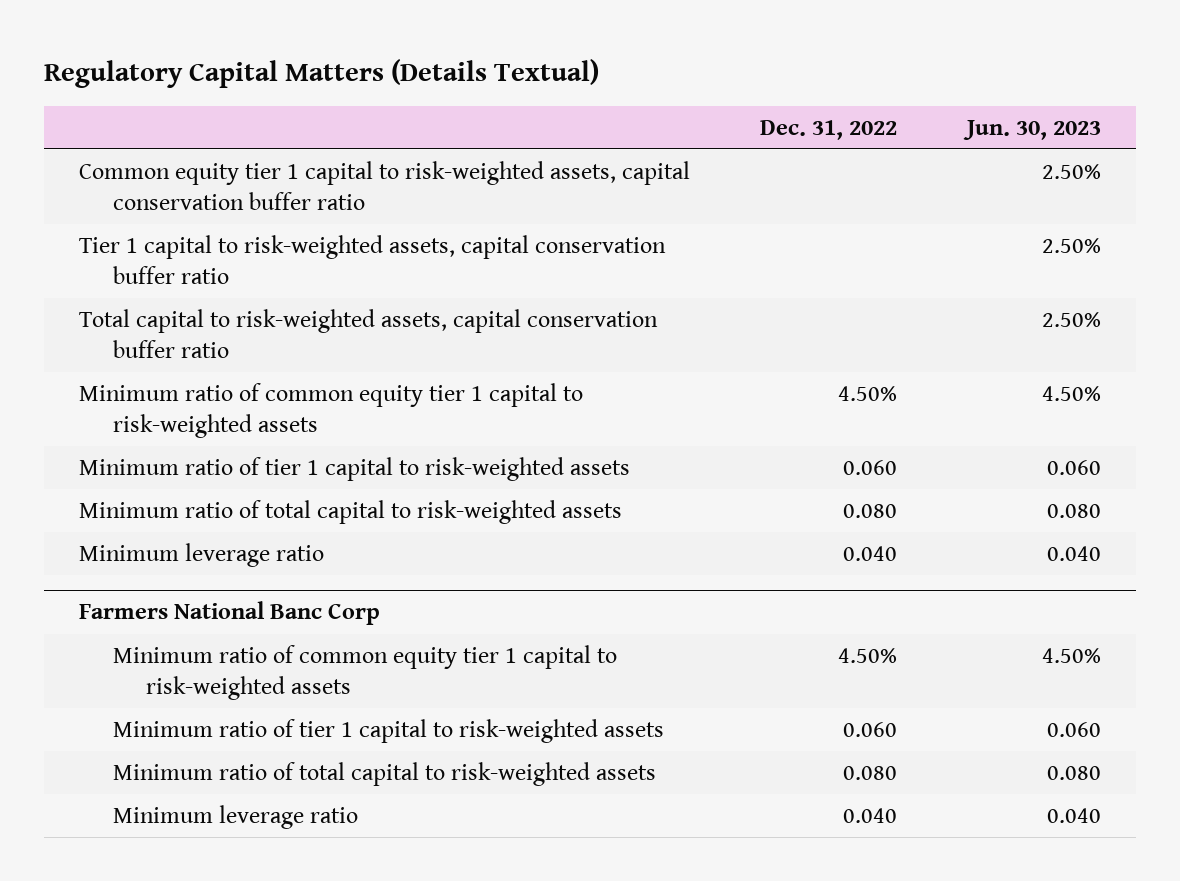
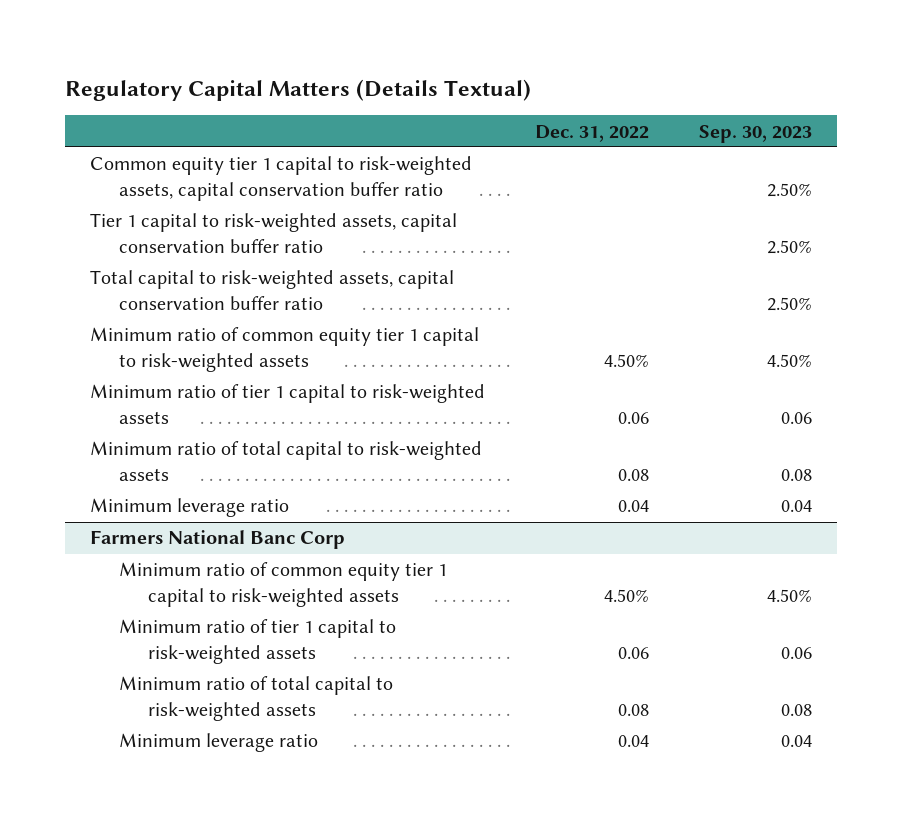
- | Dec. 31, 2022 | Jun. 30, 2023
+ | Dec. 31, 2022 | Sep. 30, 2023
- Minimum ratio of tier 1 capital to risk-weighted assets | 0.060 | 0.060
- Minimum ratio of total capital to risk-weighted assets | 0.080 | 0.080
- Minimum leverage ratio | 0.040 | 0.040
+ Minimum ratio of tier 1 capital to risk-weighted assets | 0.06 | 0.06
+ Minimum ratio of total capital to risk-weighted assets | 0.08 | 0.08
+ Minimum leverage ratio | 0.04 | 0.04
@ Farmers National Banc Corp
- Minimum ratio of tier 1 capital to risk-weighted assets | 0.060 | 0.060
- Minimum ratio of total capital to risk-weighted assets | 0.080 | 0.080
- Minimum leverage ratio | 0.040 | 0.040
+ Minimum ratio of tier 1 capital to risk-weighted assets | 0.06 | 0.06
+ Minimum ratio of total capital to risk-weighted assets | 0.08 | 0.08
+ Minimum leverage ratio | 0.04 | 0.04

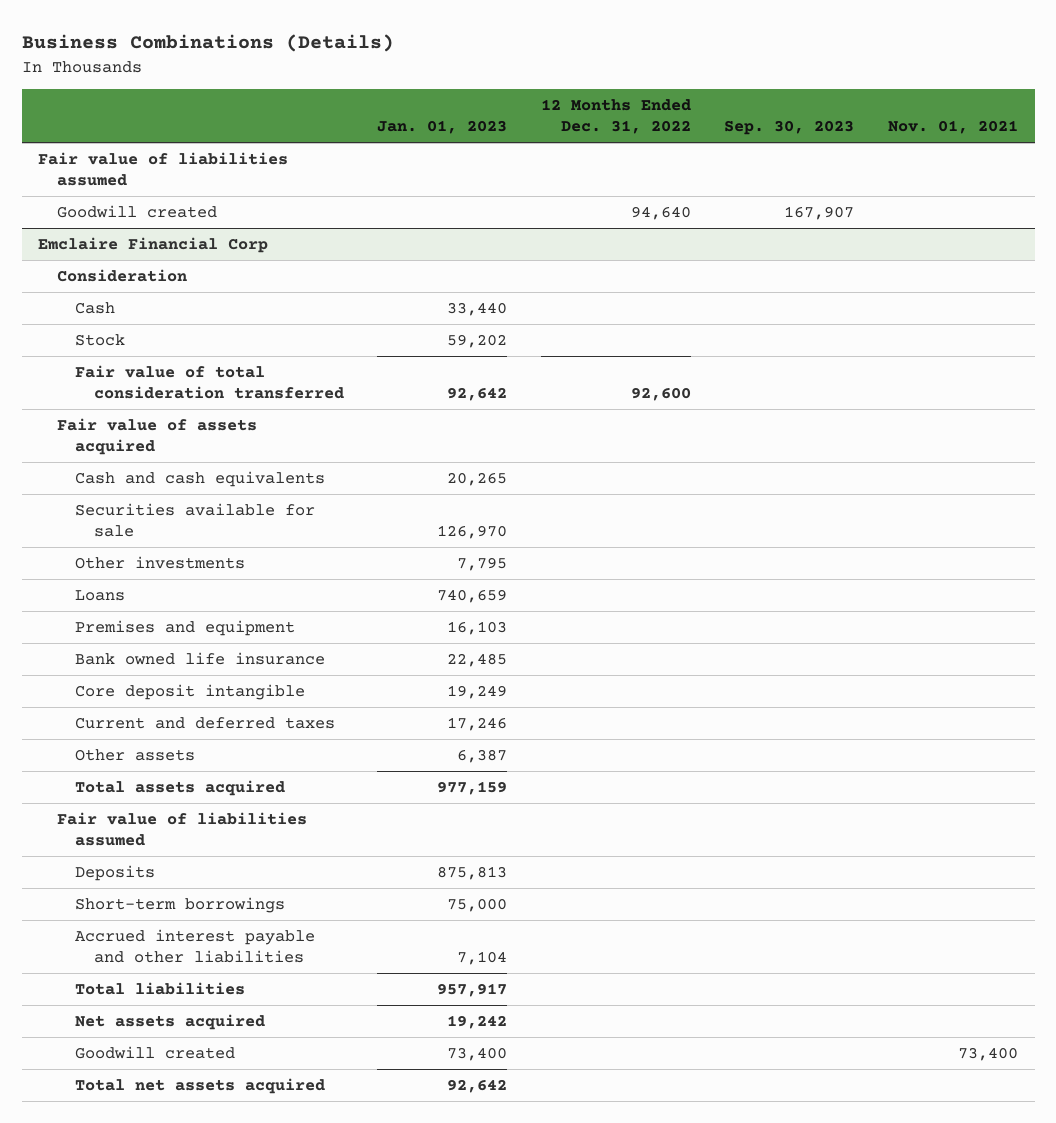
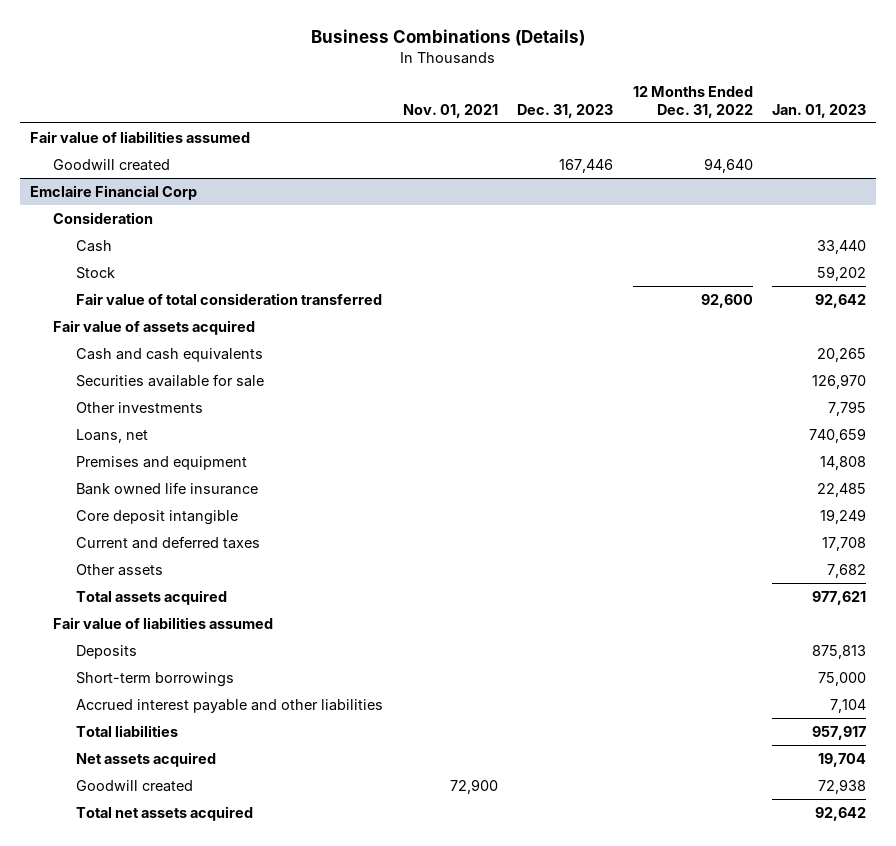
- | Jan. 01, 2023 | 12 Months Ended Dec. 31, 2022 | Sep. 30, 2023 | Nov. 01, 2021
+ | Nov. 01, 2021 | Dec. 31, 2023 | 12 Months Ended Dec. 31, 2022 | Jan. 01, 2023
@ Emclaire Financial Corp
- Loans | 740,659 | | |
- Premises and equipment | 16,103 | | |
+ Loans, net | | | | 740,659
+ Premises and equipment | | | | 14,808
- Current and deferred taxes | 17,246 | | |
- Other assets | 6,387 | | |
- Total assets acquired | 977,159 | | |
+ Current and deferred taxes | | | | 17,708
+ Other assets | | | | 7,682
+ Total assets acquired | | | | 977,621
- Net assets acquired | 19,242 | | |
- Goodwill created | 73,400 | | | 73,400
+ Net assets acquired | | | | 19,704
+ Goodwill created | 72,900 | | | 72,938

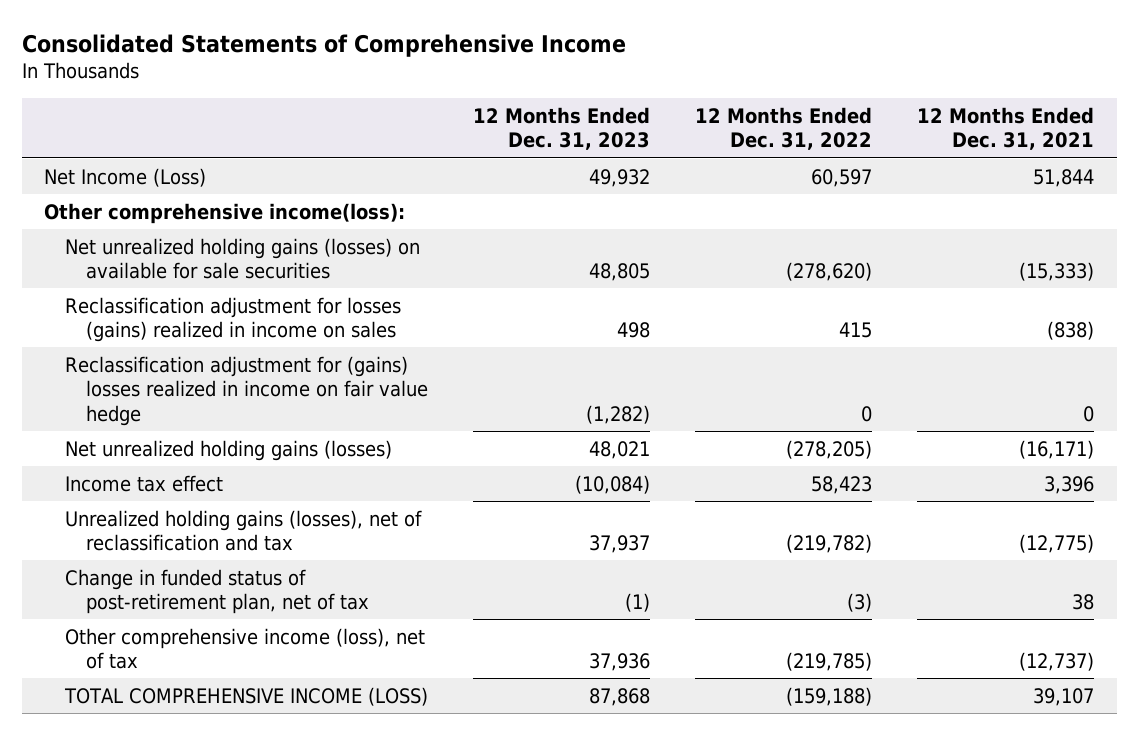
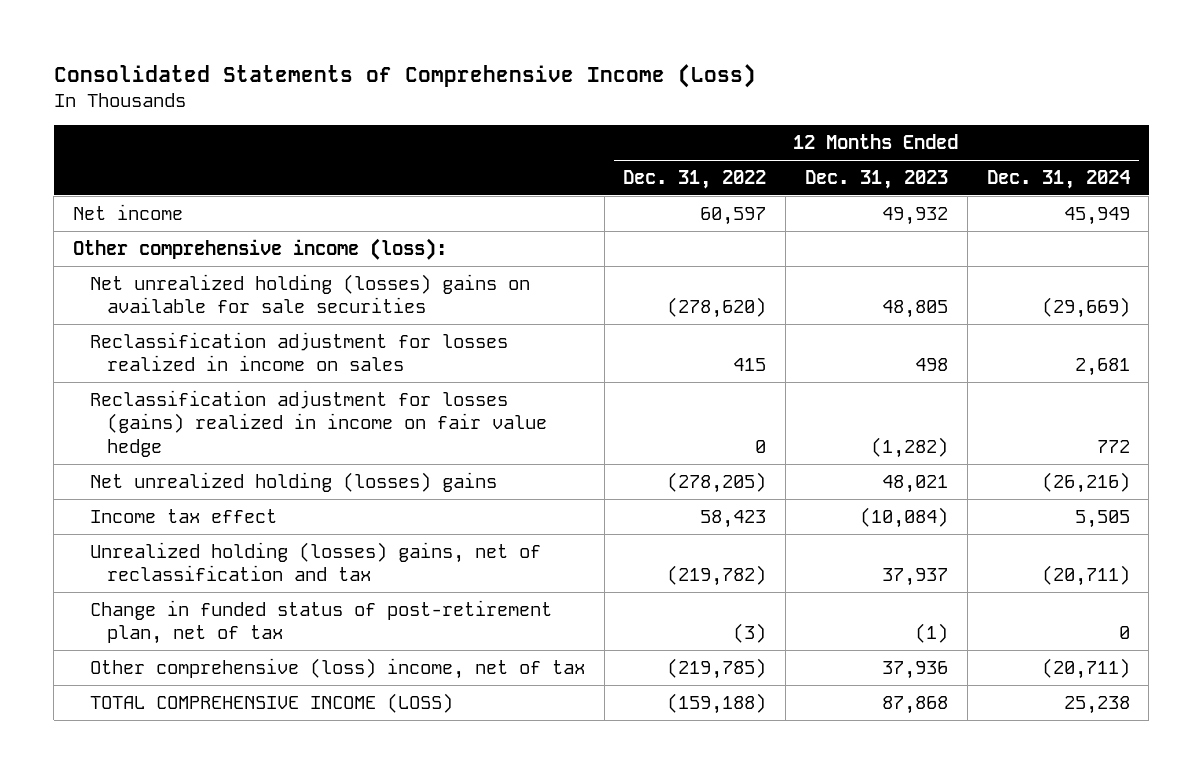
- Consolidated Statements of Comprehensive Income
+ Consolidated Statements of Comprehensive Income (Loss)
- | 12 Months Ended Dec. 31, 2023 | 12 Months Ended Dec. 31, 2022 | 12 Months Ended Dec. 31, 2021
+ | 12 Months Ended Dec. 31, 2022 | 12 Months Ended Dec. 31, 2023 | 12 Months Ended Dec. 31, 2024
- Net Income (Loss) | 49,932 | 60,597 | 51,844
- Other comprehensive income(loss):
- Net unrealized holding gains (losses) on available for sale securities | 48,805 | (278,620) | (15,333)
- Reclassification adjustment for losses (gains) realized in income on sales | 498 | 415 | (838)
- Reclassification adjustment for (gains) losses realized in income on fair value hedge | (1,282) | 0 | 0
- Net unrealized holding gains (losses) | 48,021 | (278,205) | (16,171)
+ Net income | 60,597 | 49,932 | 45,949
+ Other comprehensive income (loss):
+ Net unrealized holding (losses) gains on available for sale securities | (278,620) | 48,805 | (29,669)
+ Reclassification adjustment for losses realized in income on sales | 415 | 498 | 2,681
+ Reclassification adjustment for losses (gains) realized in income on fair value hedge | 0 | (1,282) | 772
+ Net unrealized holding (losses) gains | (278,205) | 48,021 | (26,216)
- Unrealized holding gains (losses), net of reclassification and tax | 37,937 | (219,782) | (12,775)
+ Unrealized holding (losses) gains, net of reclassification and tax | (219,782) | 37,937 | (20,711)
- Other comprehensive income (loss), net of tax | 37,936 | (219,785) | (12,737)
+ Other comprehensive (loss) income, net of tax | (219,785) | 37,936 | (20,711)

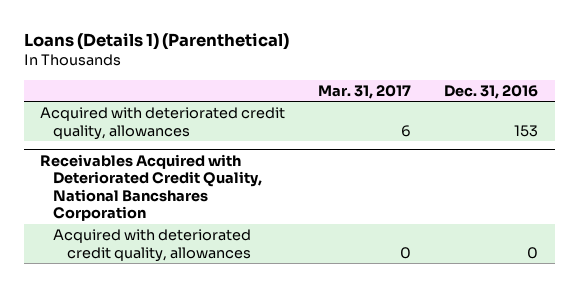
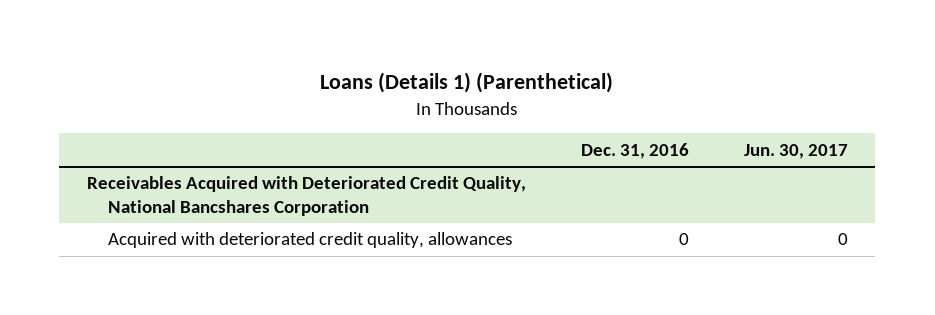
- | Mar. 31, 2017 | Dec. 31, 2016
+ | Dec. 31, 2016 | Jun. 30, 2017
- Acquired with deteriorated credit quality, allowances | 6 | 153

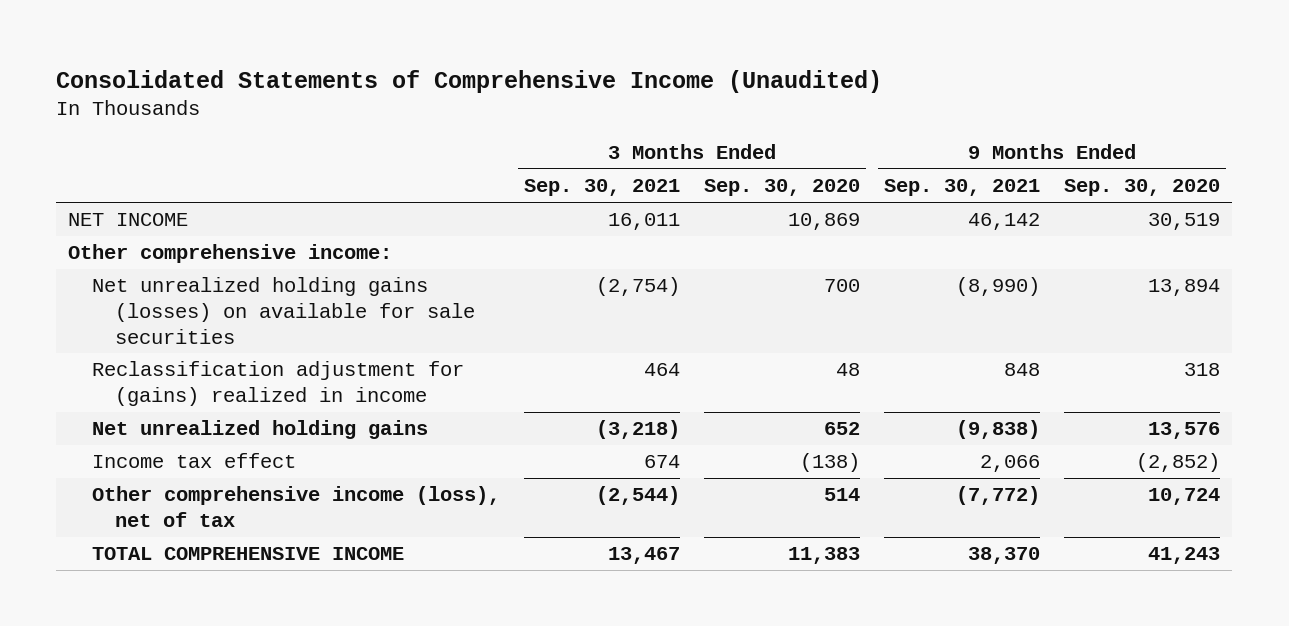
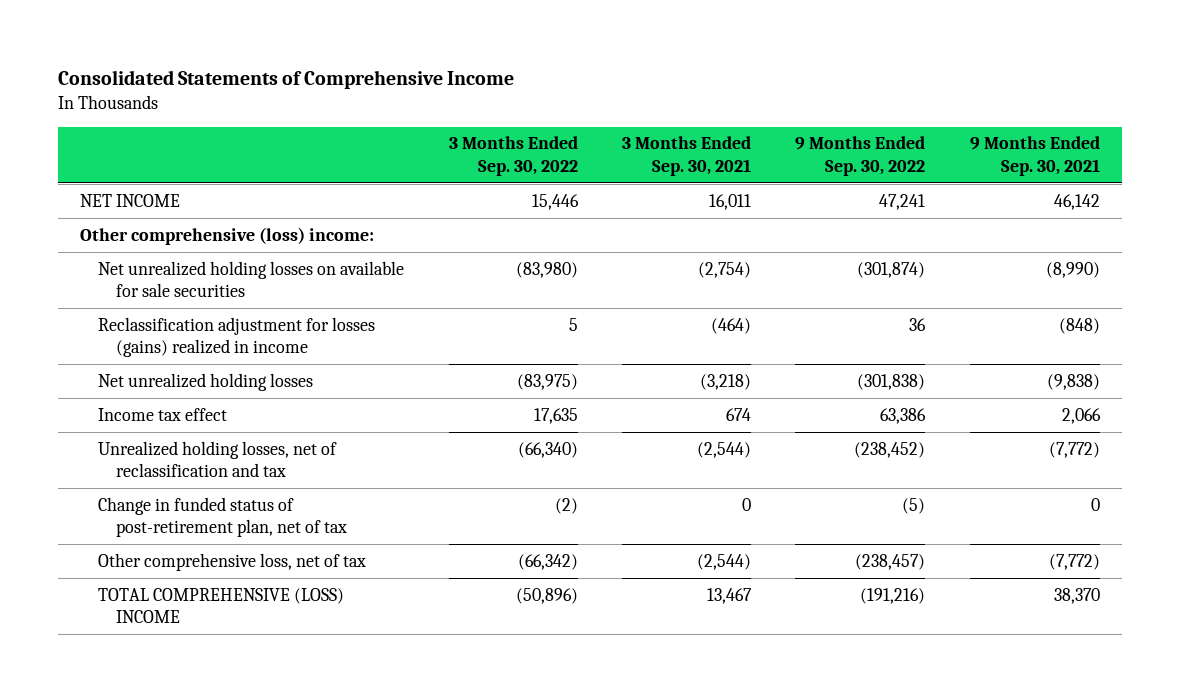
- Consolidated Statements of Comprehensive Income (Unaudited)
+ Consolidated Statements of Comprehensive Income
- | 3 Months Ended Sep. 30, 2021 | 3 Months Ended Sep. 30, 2020 | 9 Months Ended Sep. 30, 2021 | 9 Months Ended Sep. 30, 2020
+ | 3 Months Ended Sep. 30, 2022 | 3 Months Ended Sep. 30, 2021 | 9 Months Ended Sep. 30, 2022 | 9 Months Ended Sep. 30, 2021
- Other comprehensive income:
- Net unrealized holding gains (losses) on available for sale securities | (2,754) | 700 | (8,990) | 13,894
- Reclassification adjustment for (gains) realized in income | 464 | 48 | 848 | 318
- Net unrealized holding gains | (3,218) | 652 | (9,838) | 13,576
+ Other comprehensive (loss) income:
+ Net unrealized holding losses on available for sale securities | (83,980) | (2,754) | (301,874) | (8,990)
+ Reclassification adjustment for losses (gains) realized in income | 5 | (464) | 36 | (848)
+ Net unrealized holding losses | (83,975) | (3,218) | (301,838) | (9,838)
- Other comprehensive income (loss), net of tax | (2,544) | 514 | (7,772) | 10,724
- TOTAL COMPREHENSIVE INCOME | 13,467 | 11,383 | 38,370 | 41,243
+ Unrealized holding losses, net of reclassification and tax | (66,340) | (2,544) | (238,452) | (7,772)
+ Change in funded status of post-retirement plan, net of tax | (2) | 0 | (5) | 0
+ Other comprehensive loss, net of tax | (66,342) | (2,544) | (238,457) | (7,772)
+ TOTAL COMPREHENSIVE (LOSS) INCOME | (50,896) | 13,467 | (191,216) | 38,370

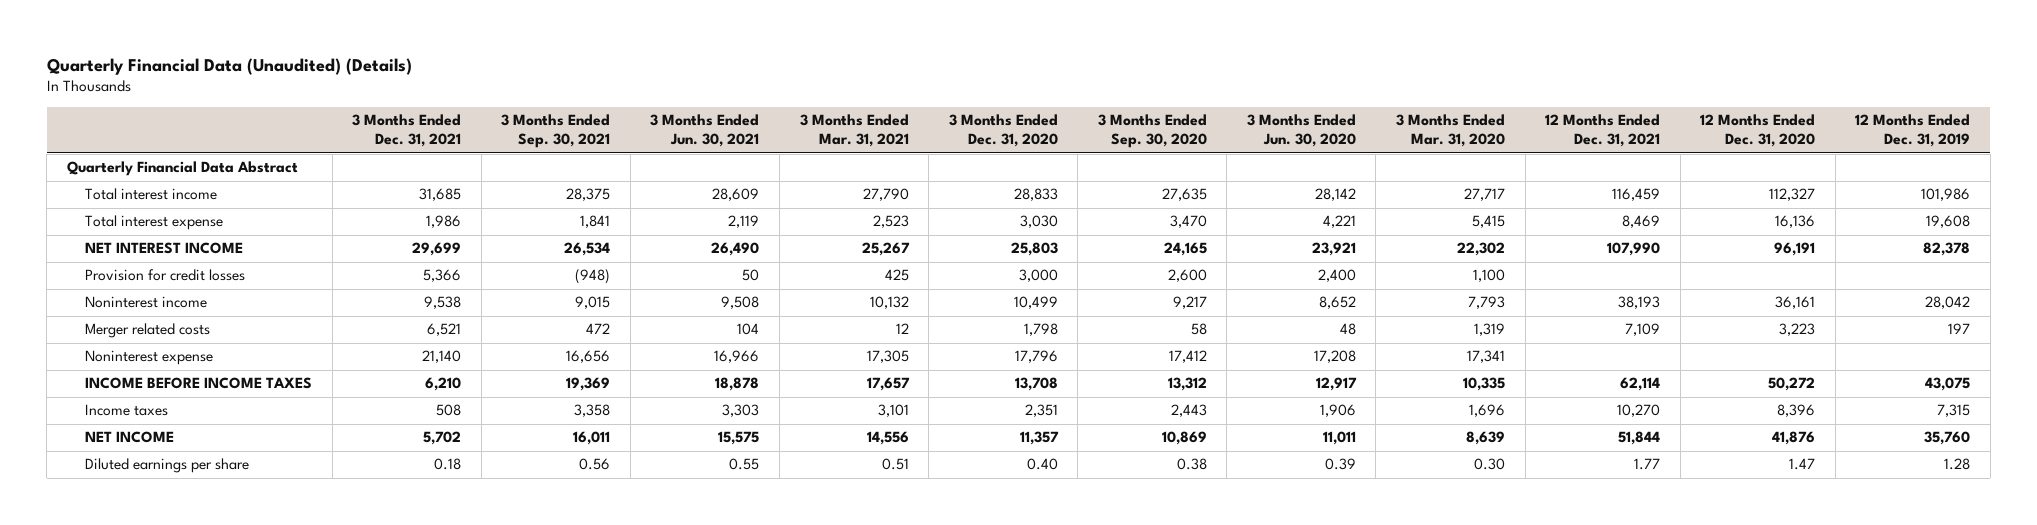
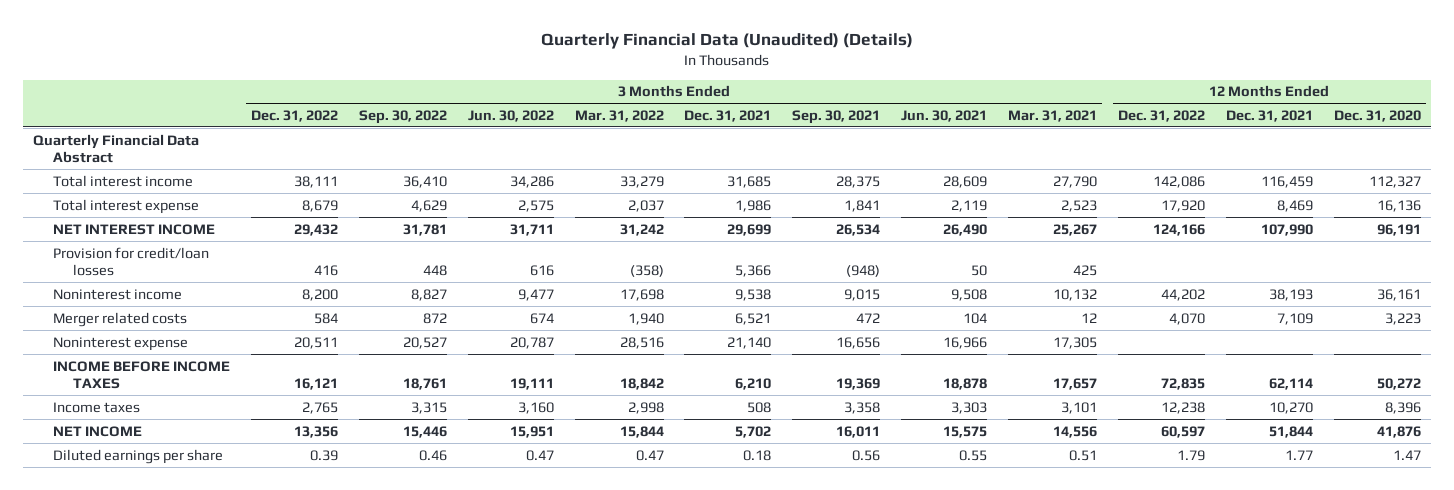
- | 3 Months Ended Dec. 31, 2021 | 3 Months Ended Sep. 30, 2021 | 3 Months Ended Jun. 30, 2021 | 3 Months Ended Mar. 31, 2021 | 3 Months Ended Dec. 31, 2020 | 3 Months Ended Sep. 30, 2020 | 3 Months Ended Jun. 30, 2020 | 3 Months Ended Mar. 31, 2020 | 12 Months Ended Dec. 31, 2021 | 12 Months Ended Dec. 31, 2020 | 12 Months Ended Dec. 31, 2019
+ | 3 Months Ended Dec. 31, 2022 | 3 Months Ended Sep. 30, 2022 | 3 Months Ended Jun. 30, 2022 | 3 Months Ended Mar. 31, 2022 | 3 Months Ended Dec. 31, 2021 | 3 Months Ended Sep. 30, 2021 | 3 Months Ended Jun. 30, 2021 | 3 Months Ended Mar. 31, 2021 | 12 Months Ended Dec. 31, 2022 | 12 Months Ended Dec. 31, 2021 | 12 Months Ended Dec. 31, 2020
- Provision for credit losses | 5,366 | (948) | 50 | 425 | 3,000 | 2,600 | 2,400 | 1,100 | | |
+ Provision for credit/loan losses | 416 | 448 | 616 | (358) | 5,366 | (948) | 50 | 425 | | |

